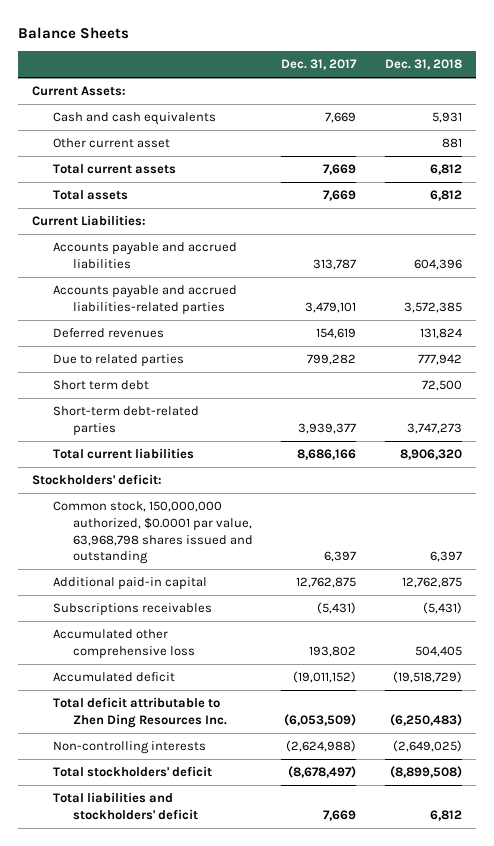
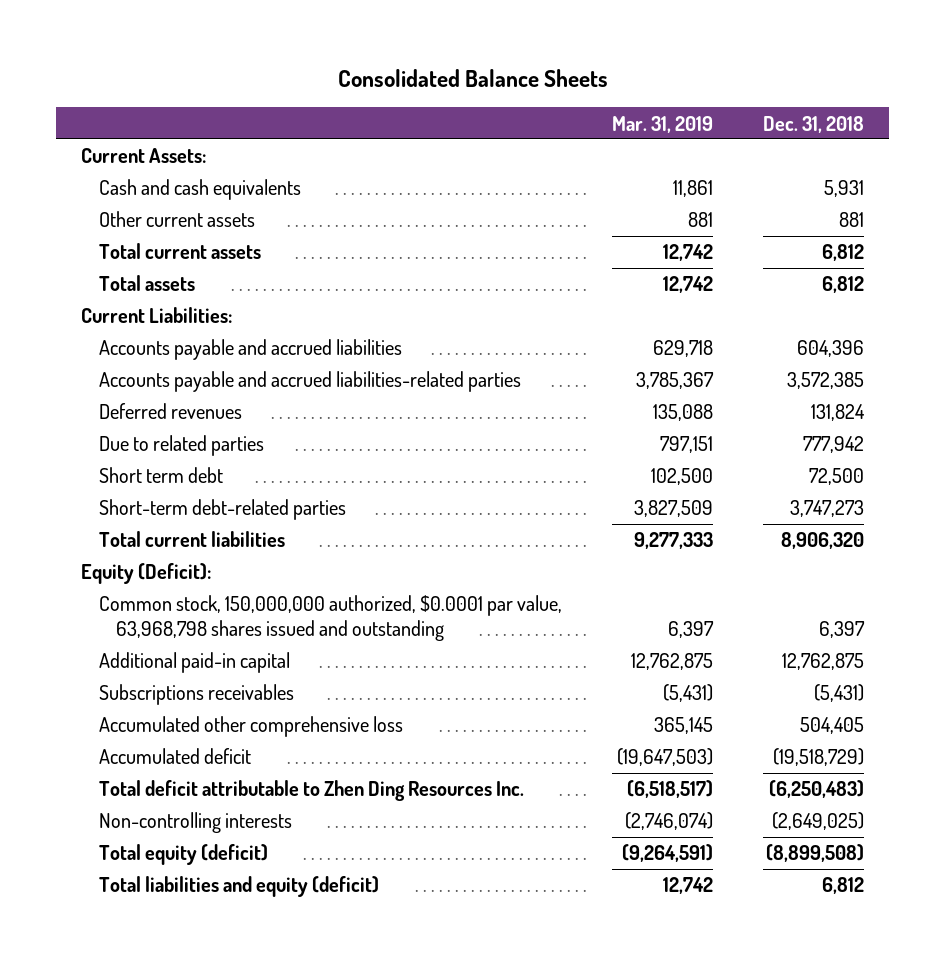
- Balance Sheets
+ Consolidated Balance Sheets
- | Dec. 31, 2017 | Dec. 31, 2018
+ | Mar. 31, 2019 | Dec. 31, 2018
- Other current asset | | 881
+ Other current assets | 881 | 881
- Stockholders' deficit:
+ Equity (Deficit):
- Total stockholders' deficit | (8,678,497) | (8,899,508)
- Total liabilities and stockholders' deficit | 7,669 | 6,812
+ Total equity (deficit) | (9,264,591) | (8,899,508)
+ Total liabilities and equity (deficit) | 12,742 | 6,812

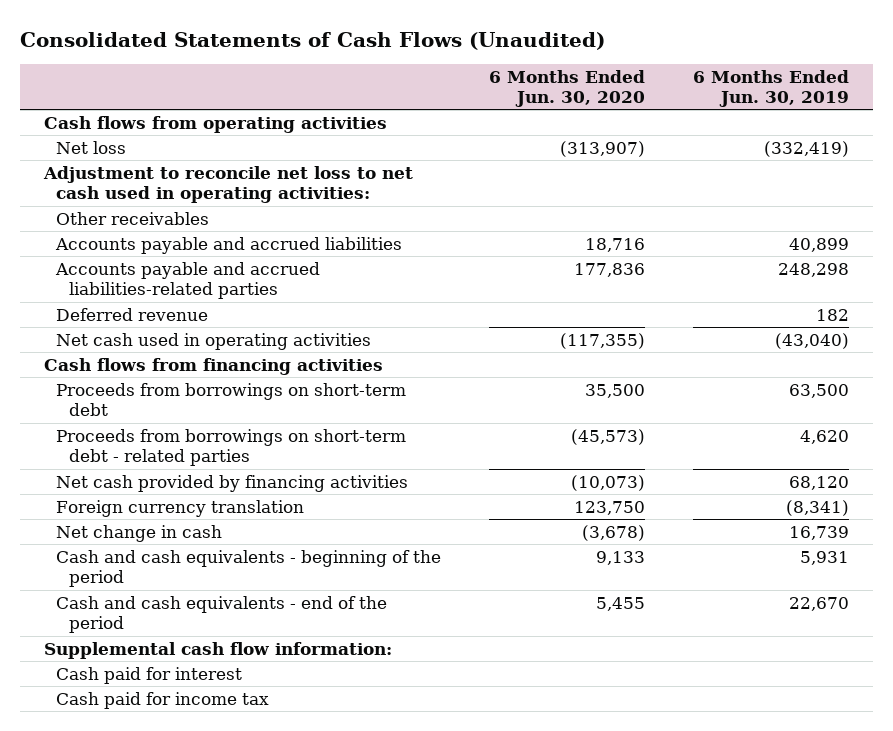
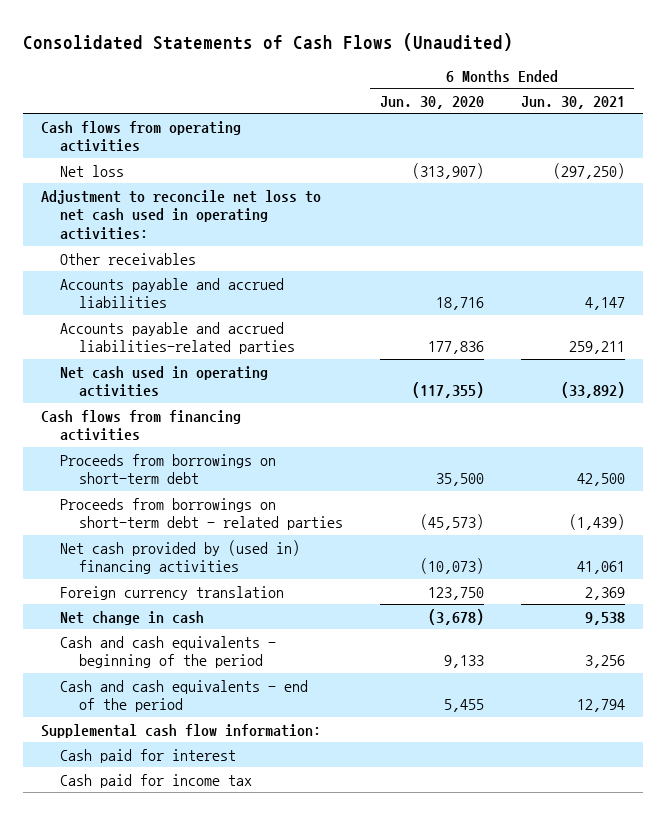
- | 6 Months Ended Jun. 30, 2020 | 6 Months Ended Jun. 30, 2019
+ | 6 Months Ended Jun. 30, 2020 | 6 Months Ended Jun. 30, 2021
- Deferred revenue | | 182
- Net cash provided by financing activities | (10,073) | 68,120
+ Net cash provided by (used in) financing activities | (10,073) | 41,061

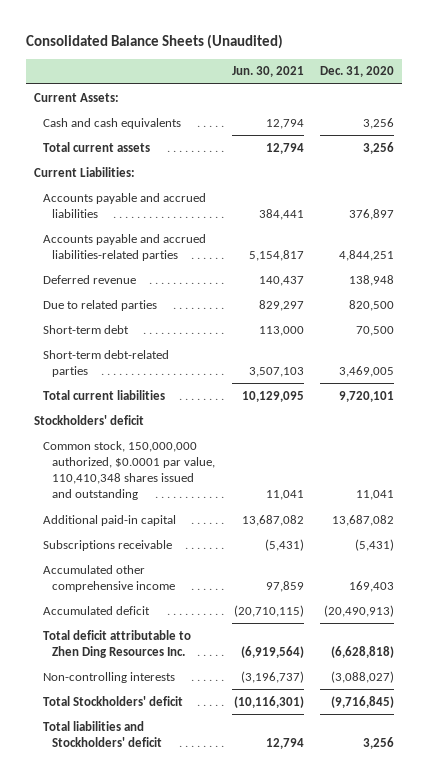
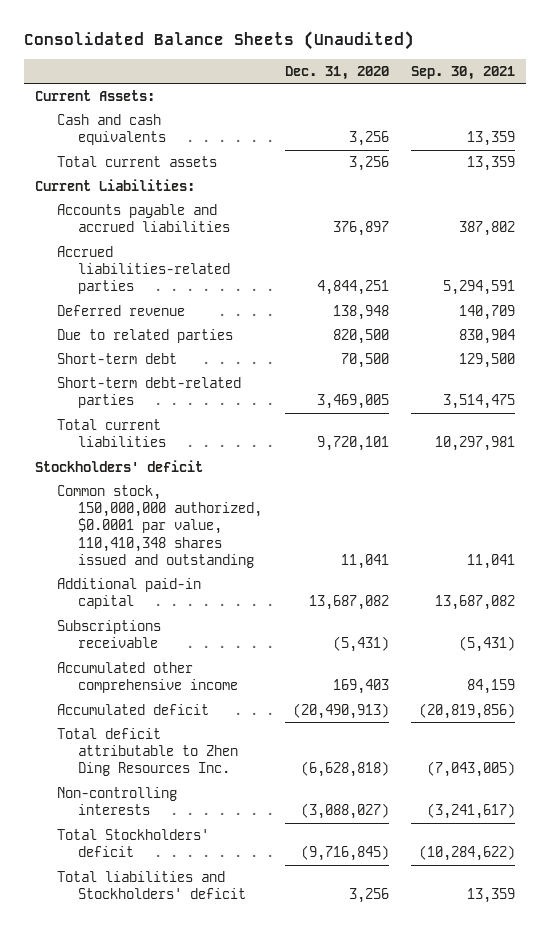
- | Jun. 30, 2021 | Dec. 31, 2020
+ | Dec. 31, 2020 | Sep. 30, 2021
- Accounts payable and accrued liabilities-related parties | 5,154,817 | 4,844,251
+ Accrued liabilities-related parties | 4,844,251 | 5,294,591

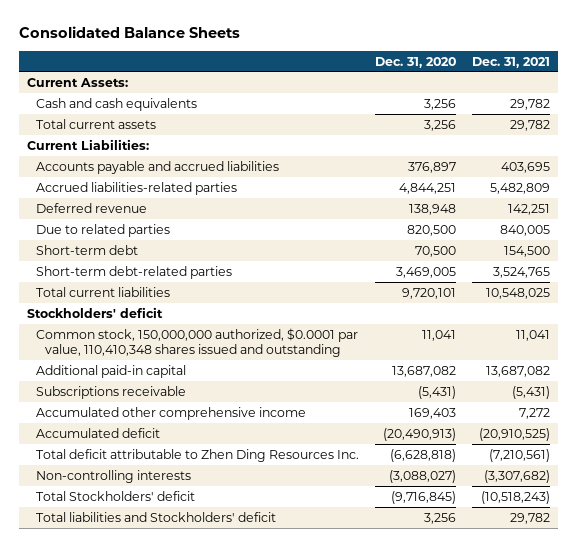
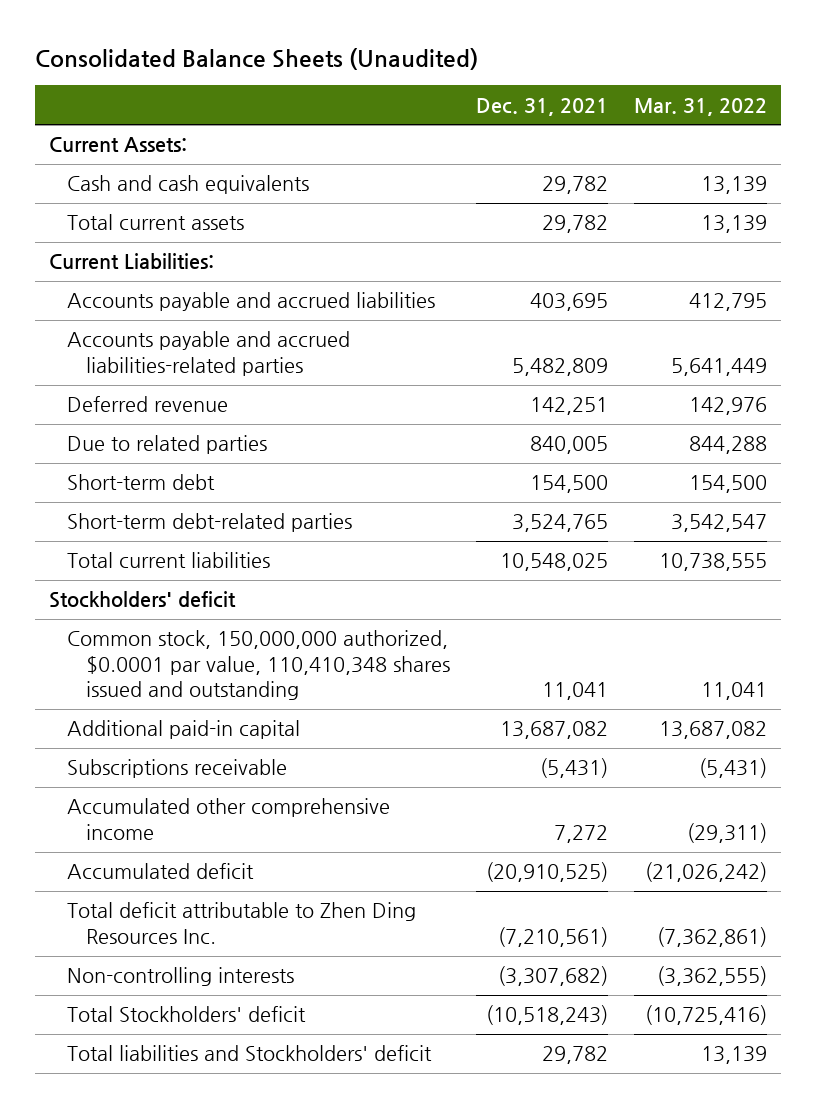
- Consolidated Balance Sheets
+ Consolidated Balance Sheets (Unaudited)
- | Dec. 31, 2020 | Dec. 31, 2021
+ | Dec. 31, 2021 | Mar. 31, 2022
- Accrued liabilities-related parties | 4,844,251 | 5,482,809
+ Accounts payable and accrued liabilities-related parties | 5,482,809 | 5,641,449

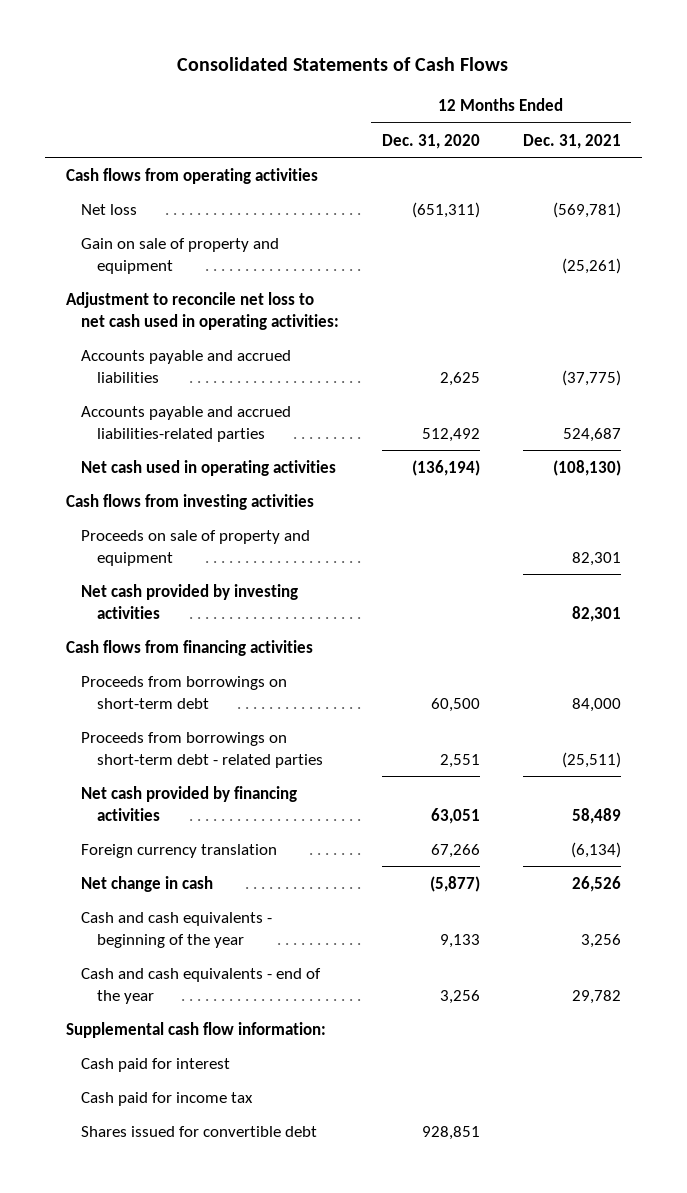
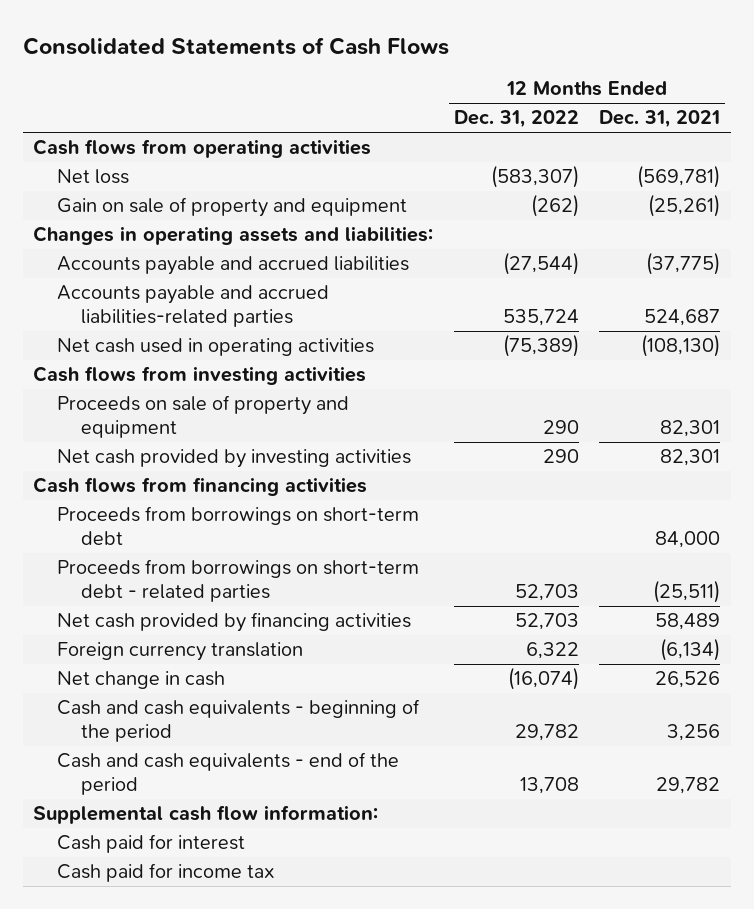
- | 12 Months Ended Dec. 31, 2020 | 12 Months Ended Dec. 31, 2021
+ | 12 Months Ended Dec. 31, 2022 | 12 Months Ended Dec. 31, 2021
- Adjustment to reconcile net loss to net cash used in operating activities:
+ Changes in operating assets and liabilities:
- Cash and cash equivalents - beginning of the year | 9,133 | 3,256
- Cash and cash equivalents - end of the year | 3,256 | 29,782
+ Cash and cash equivalents - beginning of the period | 29,782 | 3,256
+ Cash and cash equivalents - end of the period | 13,708 | 29,782
- Shares issued for convertible debt | 928,851 |

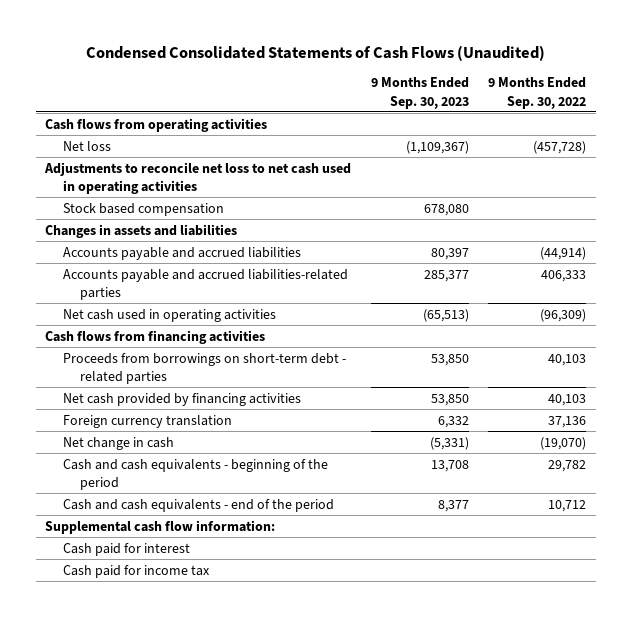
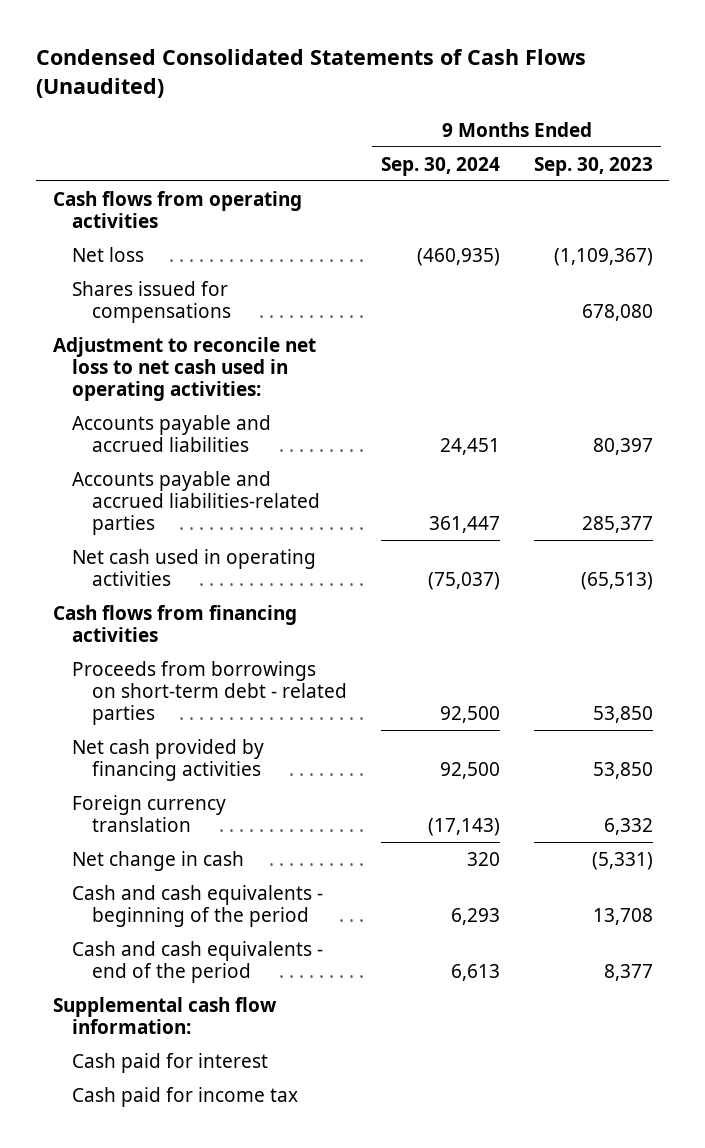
- | 9 Months Ended Sep. 30, 2023 | 9 Months Ended Sep. 30, 2022
+ | 9 Months Ended Sep. 30, 2024 | 9 Months Ended Sep. 30, 2023
- Adjustments to reconcile net loss to net cash used in operating activities
- Stock based compensation | 678,080 |
- Changes in assets and liabilities
+ Shares issued for compensations | | 678,080
+ Adjustment to reconcile net loss to net cash used in operating activities:

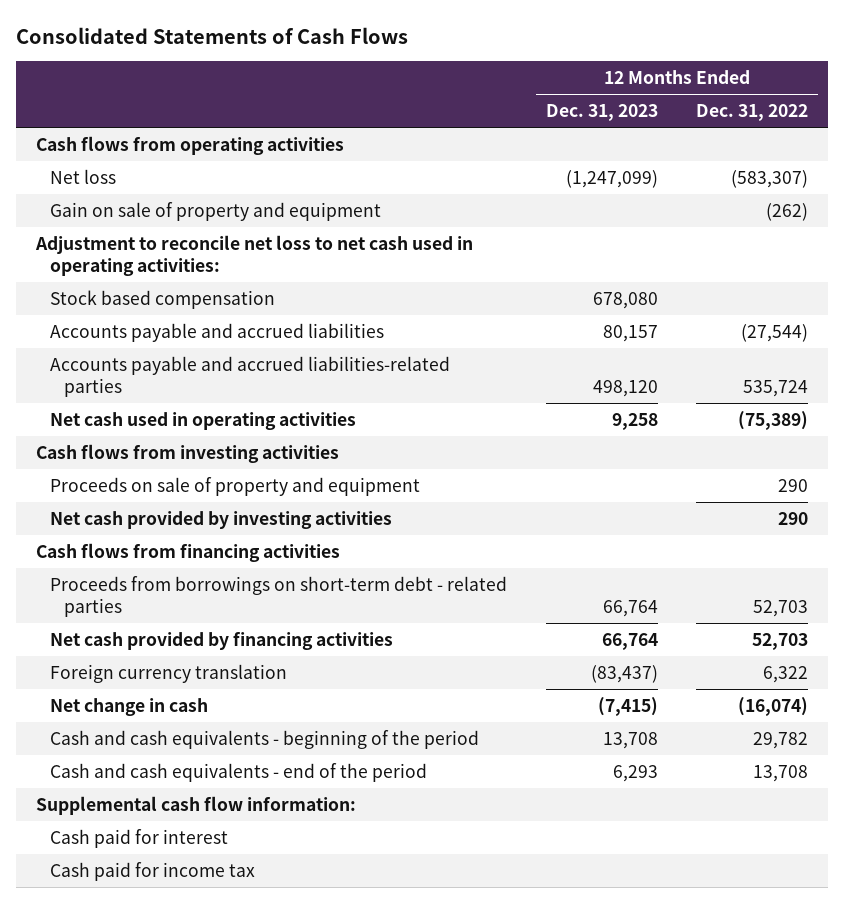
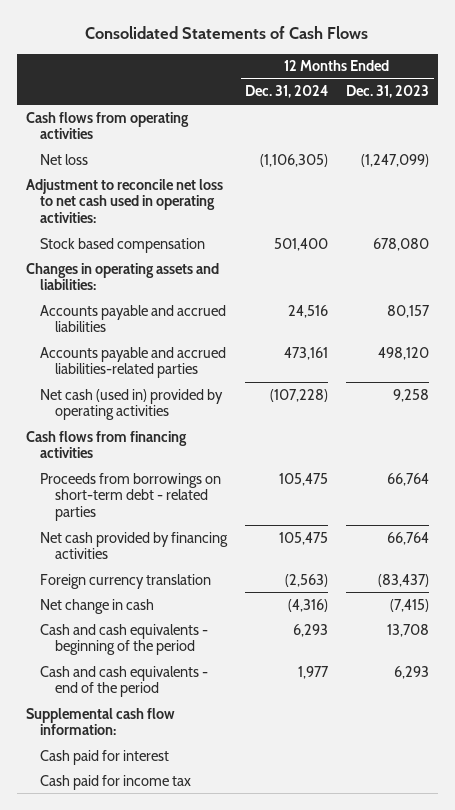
- | 12 Months Ended Dec. 31, 2023 | 12 Months Ended Dec. 31, 2022
+ | 12 Months Ended Dec. 31, 2024 | 12 Months Ended Dec. 31, 2023
- Gain on sale of property and equipment | | (262)
+ Changes in operating assets and liabilities:
- Net cash used in operating activities | 9,258 | (75,389)
- Cash flows from investing activities
- Proceeds on sale of property and equipment | | 290
- Net cash provided by investing activities | | 290
+ Net cash (used in) provided by operating activities | (107,228) | 9,258

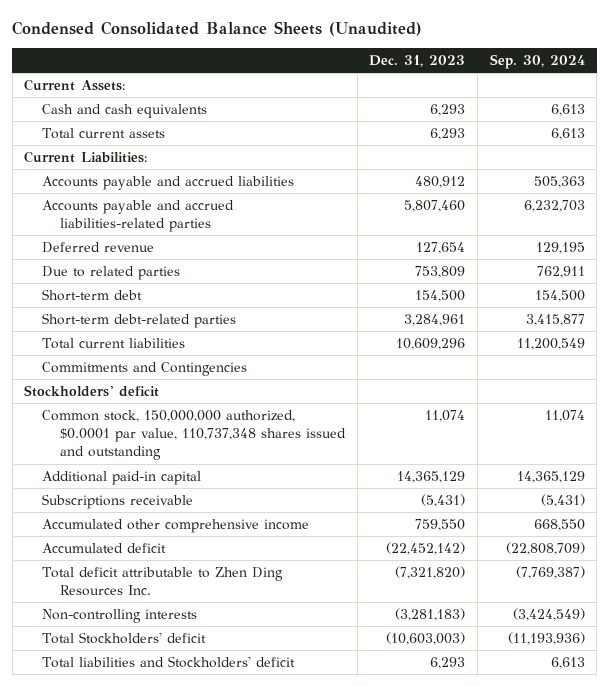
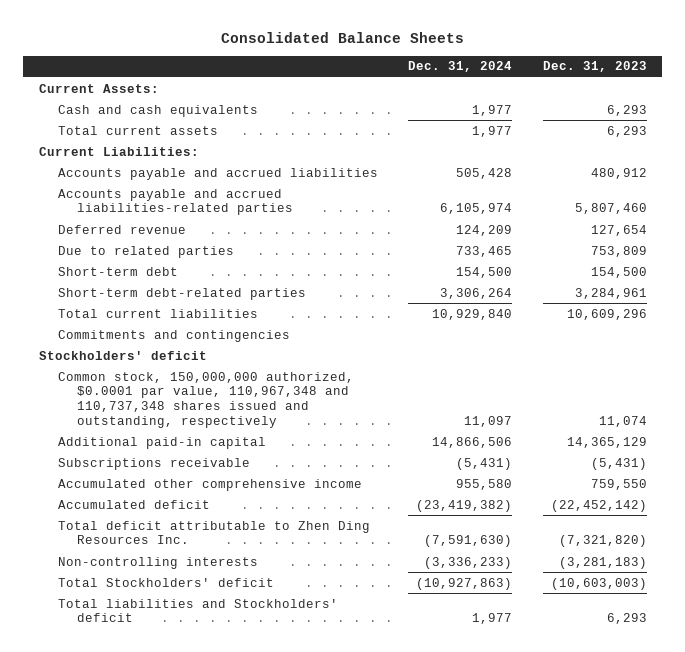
- Condensed Consolidated Balance Sheets (Unaudited)
+ Consolidated Balance Sheets
- | Dec. 31, 2023 | Sep. 30, 2024
+ | Dec. 31, 2024 | Dec. 31, 2023
- Commitments and Contingencies
+ Commitments and contingencies
- Common stock, 150,000,000 authorized, $0.0001 par value, 110,737,348 shares issued and outstanding | 11,074 | 11,074
+ Common stock, 150,000,000 authorized, $0.0001 par value, 110,967,348 and 110,737,348 shares issued and outstanding, respectively | 11,097 | 11,074

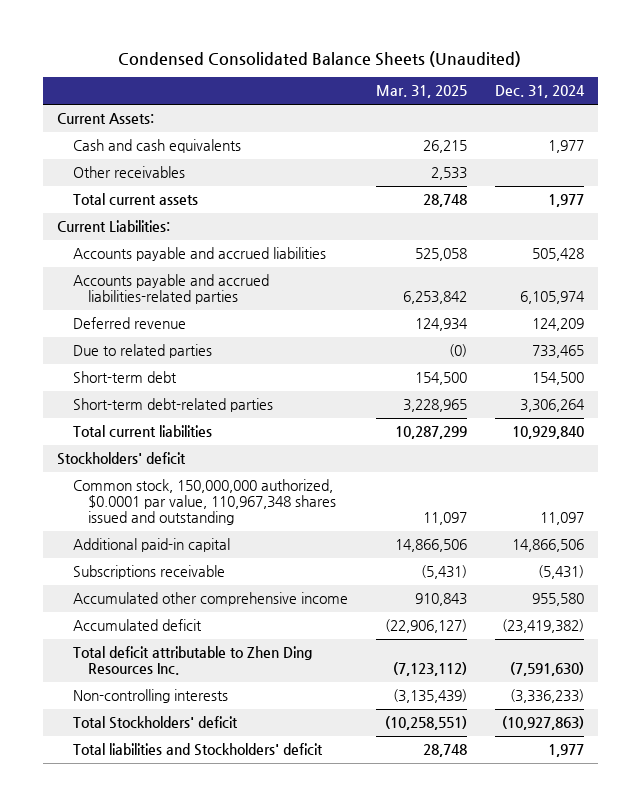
- Consolidated Balance Sheets
+ Condensed Consolidated Balance Sheets (Unaudited)
- | Dec. 31, 2024 | Dec. 31, 2023
+ | Mar. 31, 2025 | Dec. 31, 2024
+ Other receivables | 2,533 |
- Commitments and contingencies
- Common stock, 150,000,000 authorized, $0.0001 par value, 110,967,348 and 110,737,348 shares issued and outstanding, respectively | 11,097 | 11,074
+ Common stock, 150,000,000 authorized, $0.0001 par value, 110,967,348 shares issued and outstanding | 11,097 | 11,097

